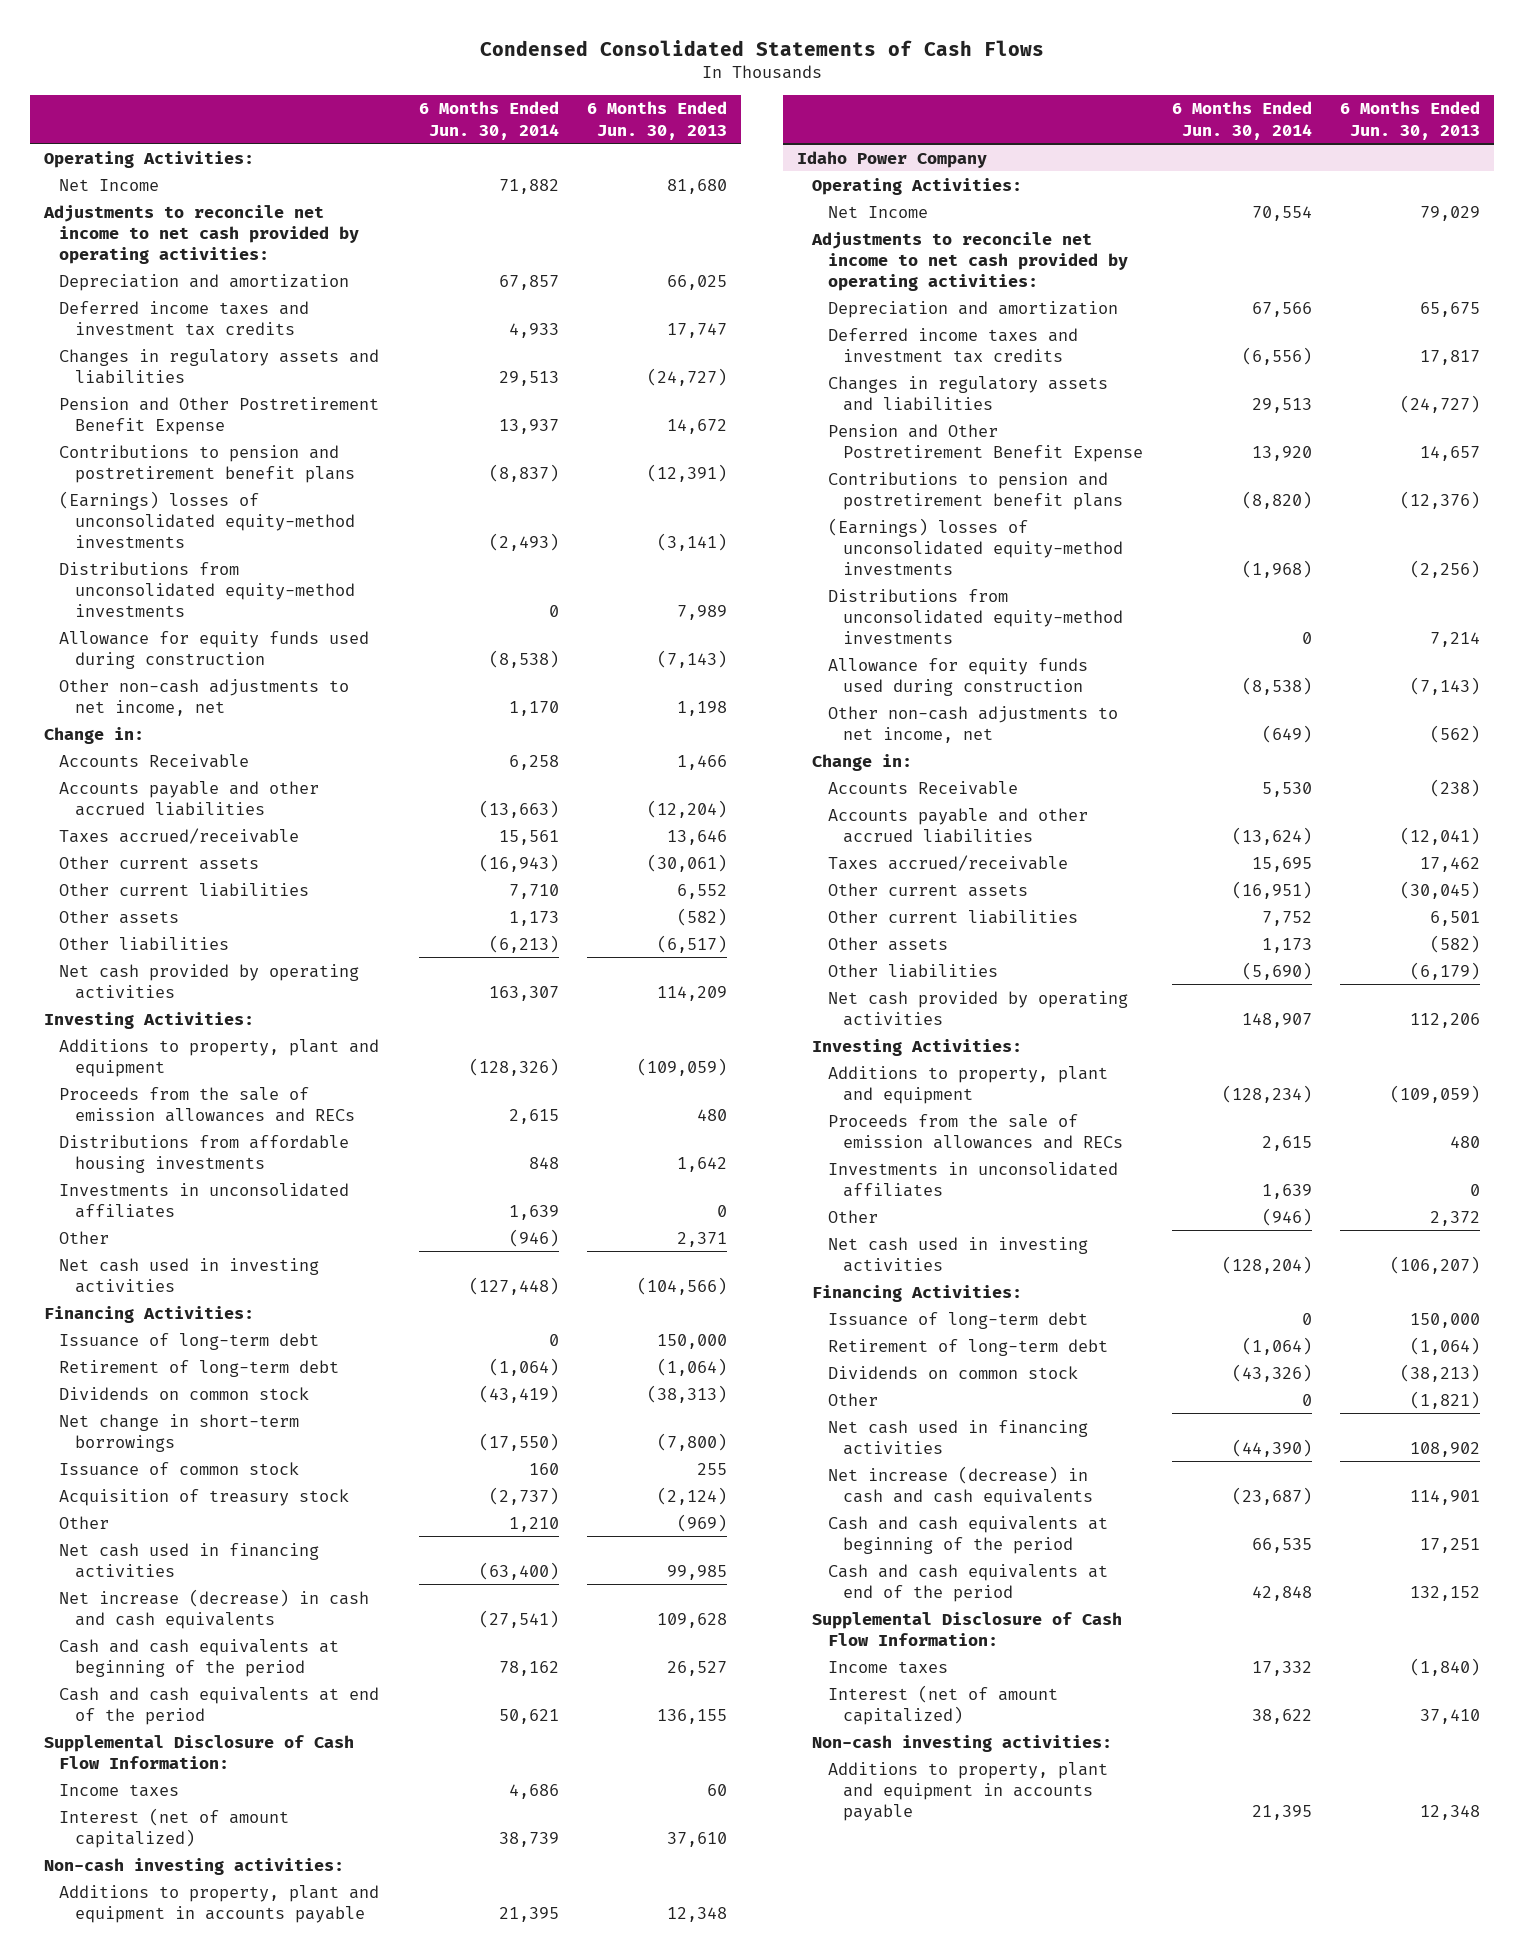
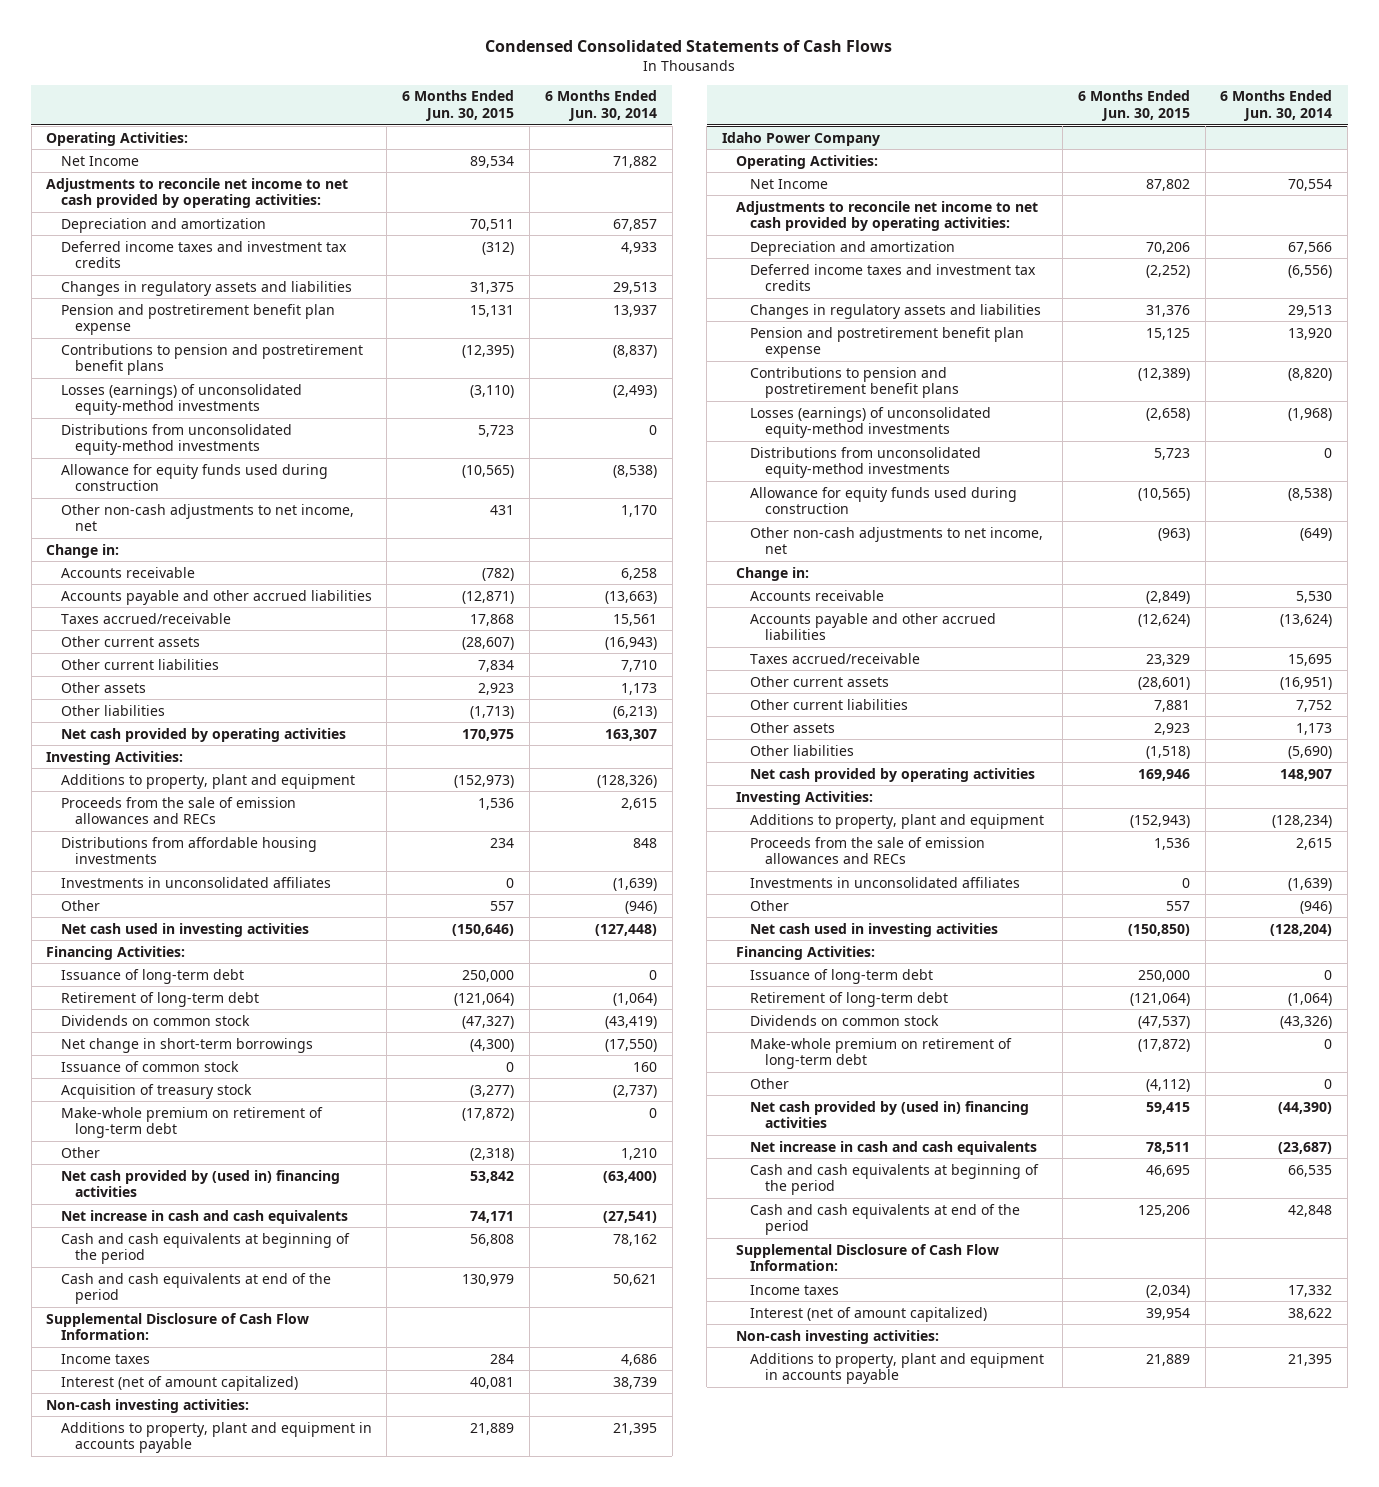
- | 6 Months Ended Jun. 30, 2014 | 6 Months Ended Jun. 30, 2013
+ | 6 Months Ended Jun. 30, 2015 | 6 Months Ended Jun. 30, 2014
- Pension and Other Postretirement Benefit Expense | 13,937 | 14,672
+ Pension and postretirement benefit plan expense | 15,131 | 13,937
- (Earnings) losses of unconsolidated equity-method investments | (2,493) | (3,141)
+ Losses (earnings) of unconsolidated equity-method investments | (3,110) | (2,493)
- Accounts Receivable | 6,258 | 1,466
+ Accounts receivable | (782) | 6,258
- Investments in unconsolidated affiliates | 1,639 | 0
+ Investments in unconsolidated affiliates | 0 | (1,639)
+ Make-whole premium on retirement of long-term debt | (17,872) | 0
- Net cash used in financing activities | (63,400) | 99,985
- Net increase (decrease) in cash and cash equivalents | (27,541) | 109,628
+ Net cash provided by (used in) financing activities | 53,842 | (63,400)
+ Net increase in cash and cash equivalents | 74,171 | (27,541)
@ Idaho Power Company
- Pension and Other Postretirement Benefit Expense | 13,920 | 14,657
+ Pension and postretirement benefit plan expense | 15,125 | 13,920
- (Earnings) losses of unconsolidated equity-method investments | (1,968) | (2,256)
+ Losses (earnings) of unconsolidated equity-method investments | (2,658) | (1,968)
- Accounts Receivable | 5,530 | (238)
+ Accounts receivable | (2,849) | 5,530
- Investments in unconsolidated affiliates | 1,639 | 0
+ Investments in unconsolidated affiliates | 0 | (1,639)
+ Make-whole premium on retirement of long-term debt | (17,872) | 0
- Net cash used in financing activities | (44,390) | 108,902
- Net increase (decrease) in cash and cash equivalents | (23,687) | 114,901
+ Net cash provided by (used in) financing activities | 59,415 | (44,390)
+ Net increase in cash and cash equivalents | 78,511 | (23,687)

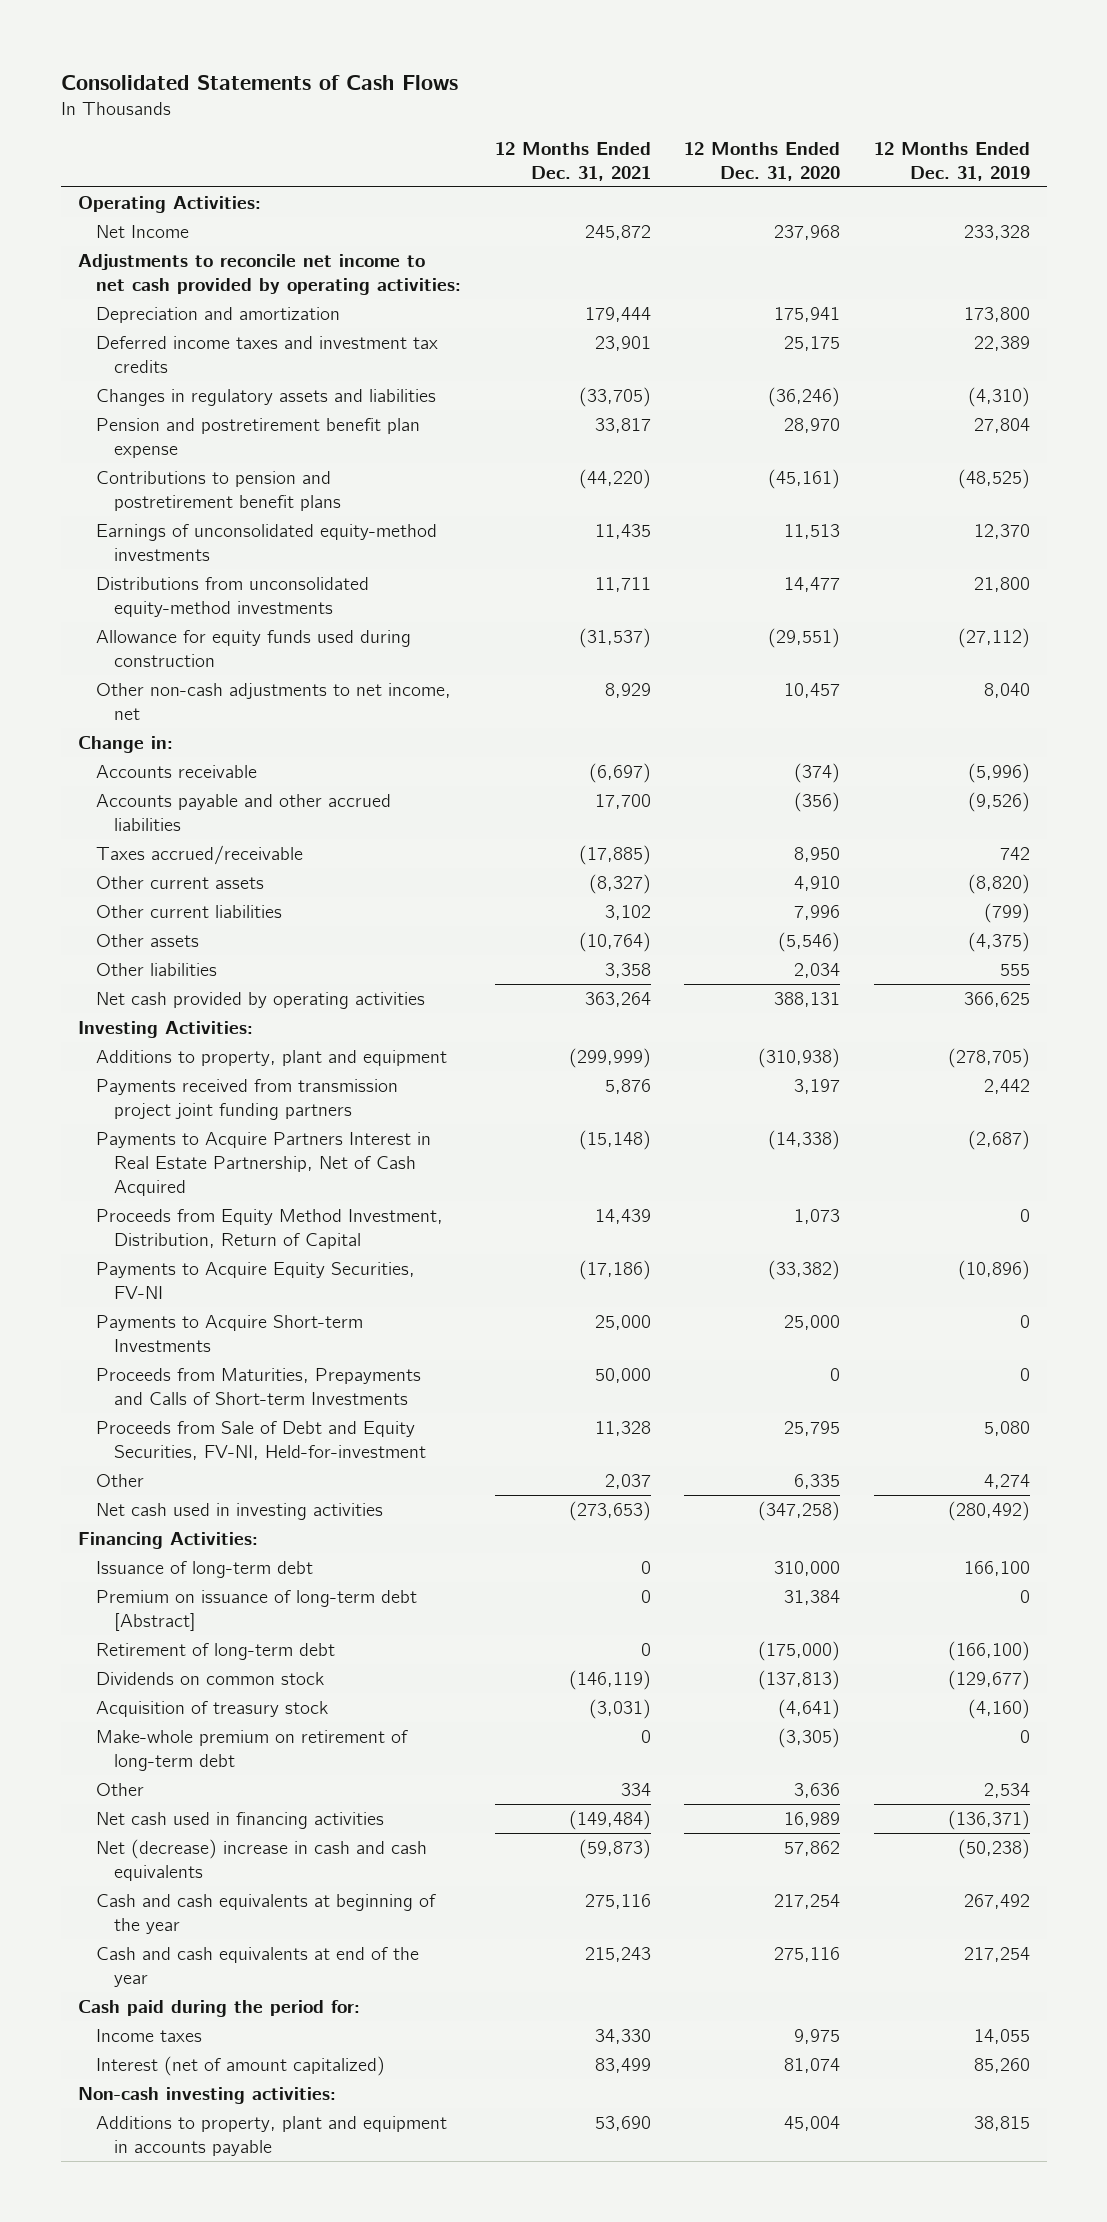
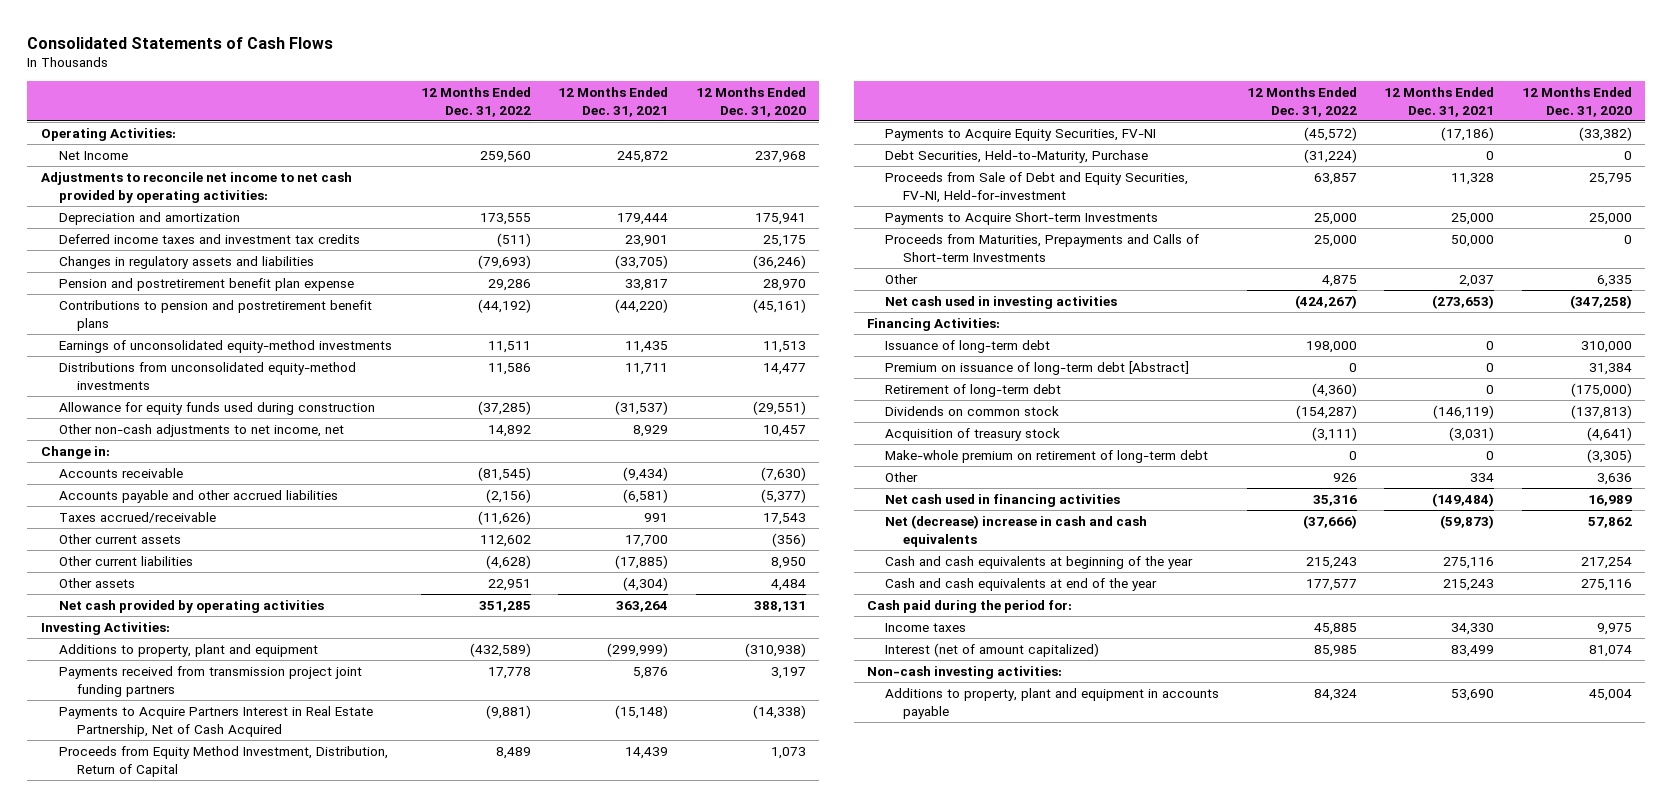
- | 12 Months Ended Dec. 31, 2021 | 12 Months Ended Dec. 31, 2020 | 12 Months Ended Dec. 31, 2019
+ | 12 Months Ended Dec. 31, 2022 | 12 Months Ended Dec. 31, 2021 | 12 Months Ended Dec. 31, 2020
- Accounts receivable | (6,697) | (374) | (5,996)
- Accounts payable and other accrued liabilities | 17,700 | (356) | (9,526)
- Taxes accrued/receivable | (17,885) | 8,950 | 742
- Other current assets | (8,327) | 4,910 | (8,820)
- Other current liabilities | 3,102 | 7,996 | (799)
- Other assets | (10,764) | (5,546) | (4,375)
- Other liabilities | 3,358 | 2,034 | 555
+ Accounts receivable | (81,545) | (9,434) | (7,630)
+ Accounts payable and other accrued liabilities | (2,156) | (6,581) | (5,377)
+ Taxes accrued/receivable | (11,626) | 991 | 17,543
+ Other current assets | 112,602 | 17,700 | (356)
+ Other current liabilities | (4,628) | (17,885) | 8,950
+ Other assets | 22,951 | (4,304) | 4,484
+ Debt Securities, Held-to-Maturity, Purchase | (31,224) | 0 | 0
moved up: Proceeds from Sale of Debt and Equity Securities, FV-NI, Held-for-investment | 63,857 | 11,328 | 25,795

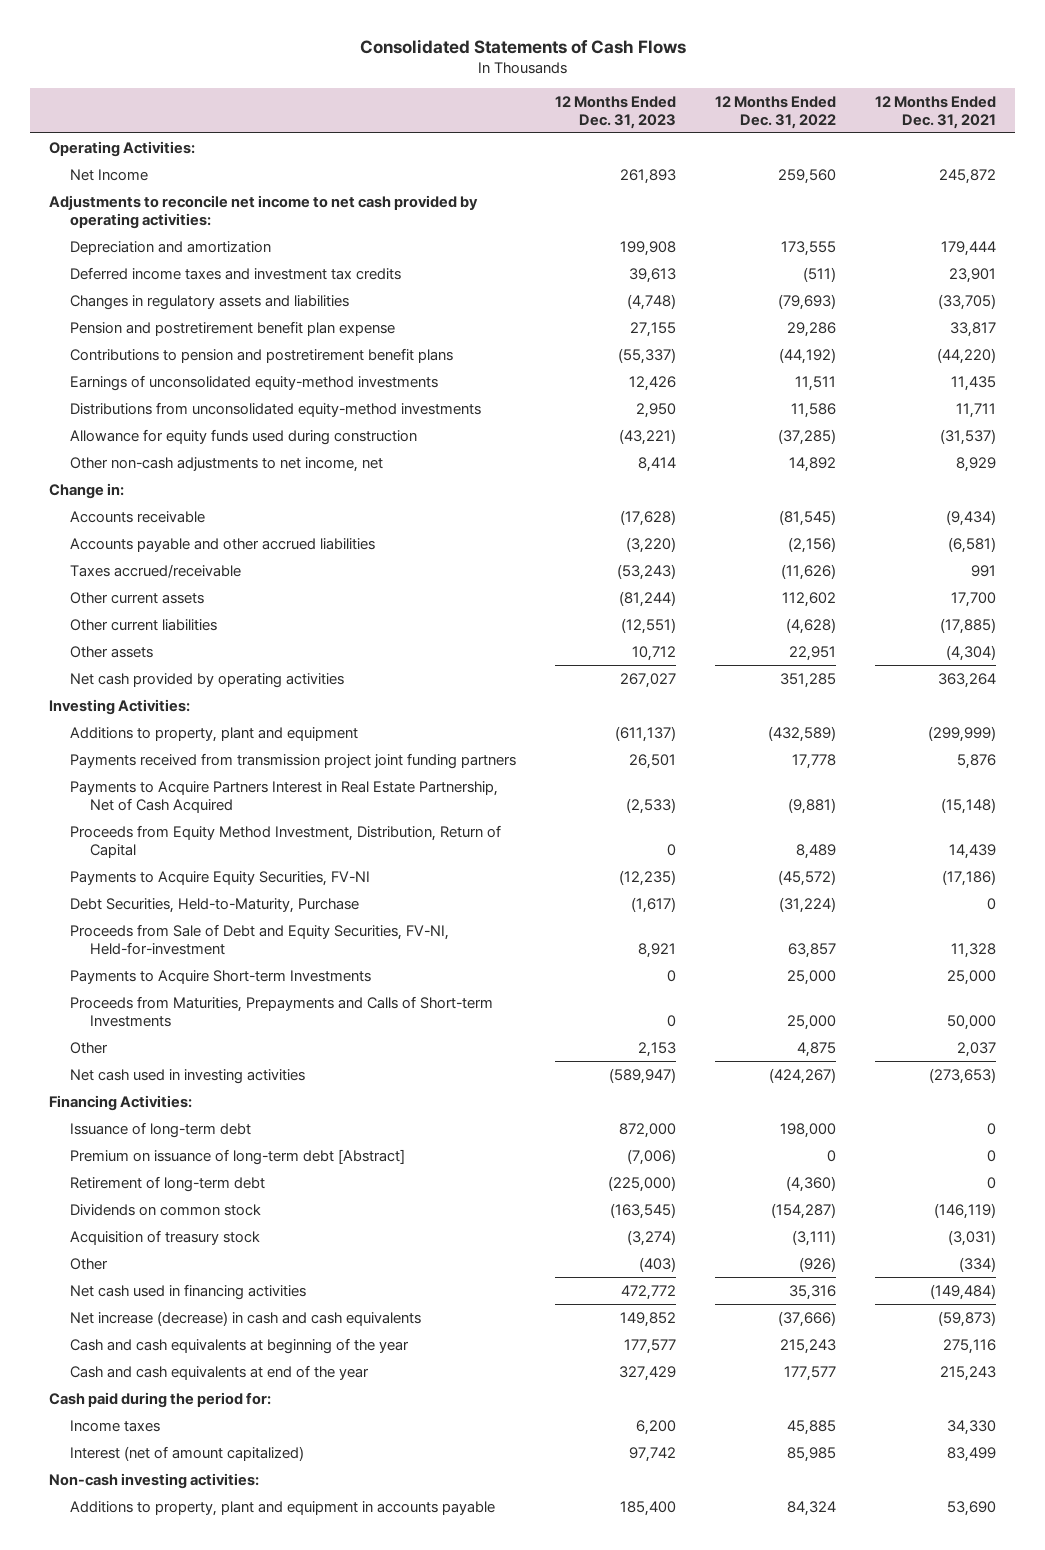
- | 12 Months Ended Dec. 31, 2022 | 12 Months Ended Dec. 31, 2021 | 12 Months Ended Dec. 31, 2020
+ | 12 Months Ended Dec. 31, 2023 | 12 Months Ended Dec. 31, 2022 | 12 Months Ended Dec. 31, 2021
- Make-whole premium on retirement of long-term debt | 0 | 0 | (3,305)
- Other | 926 | 334 | 3,636
+ Other | (403) | (926) | (334)
- Net (decrease) increase in cash and cash equivalents | (37,666) | (59,873) | 57,862
+ Net increase (decrease) in cash and cash equivalents | 149,852 | (37,666) | (59,873)

